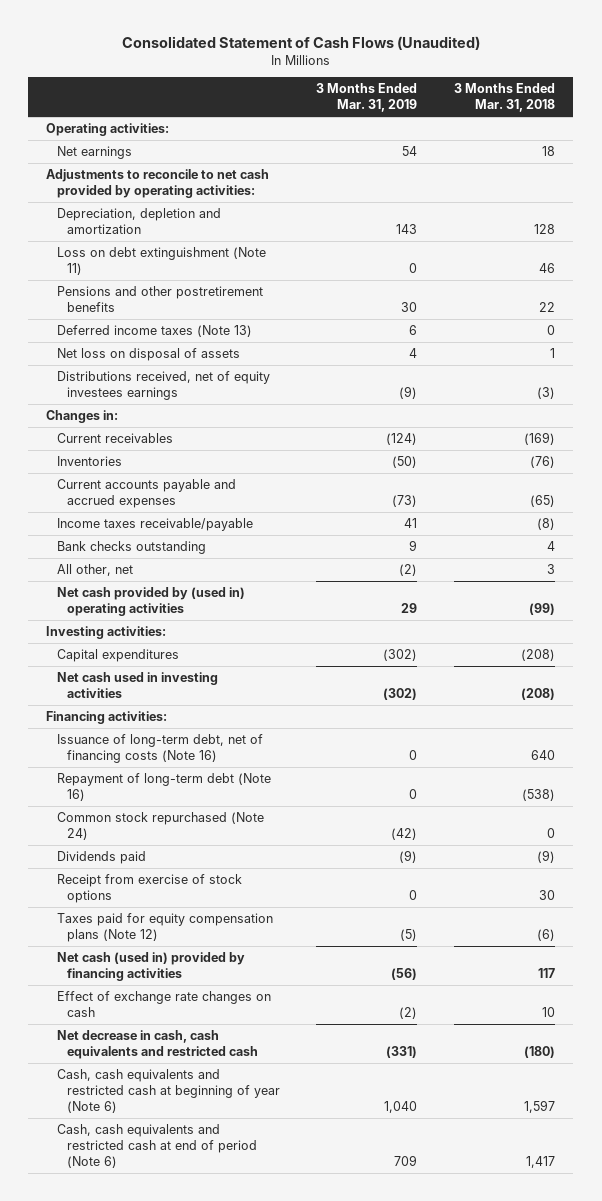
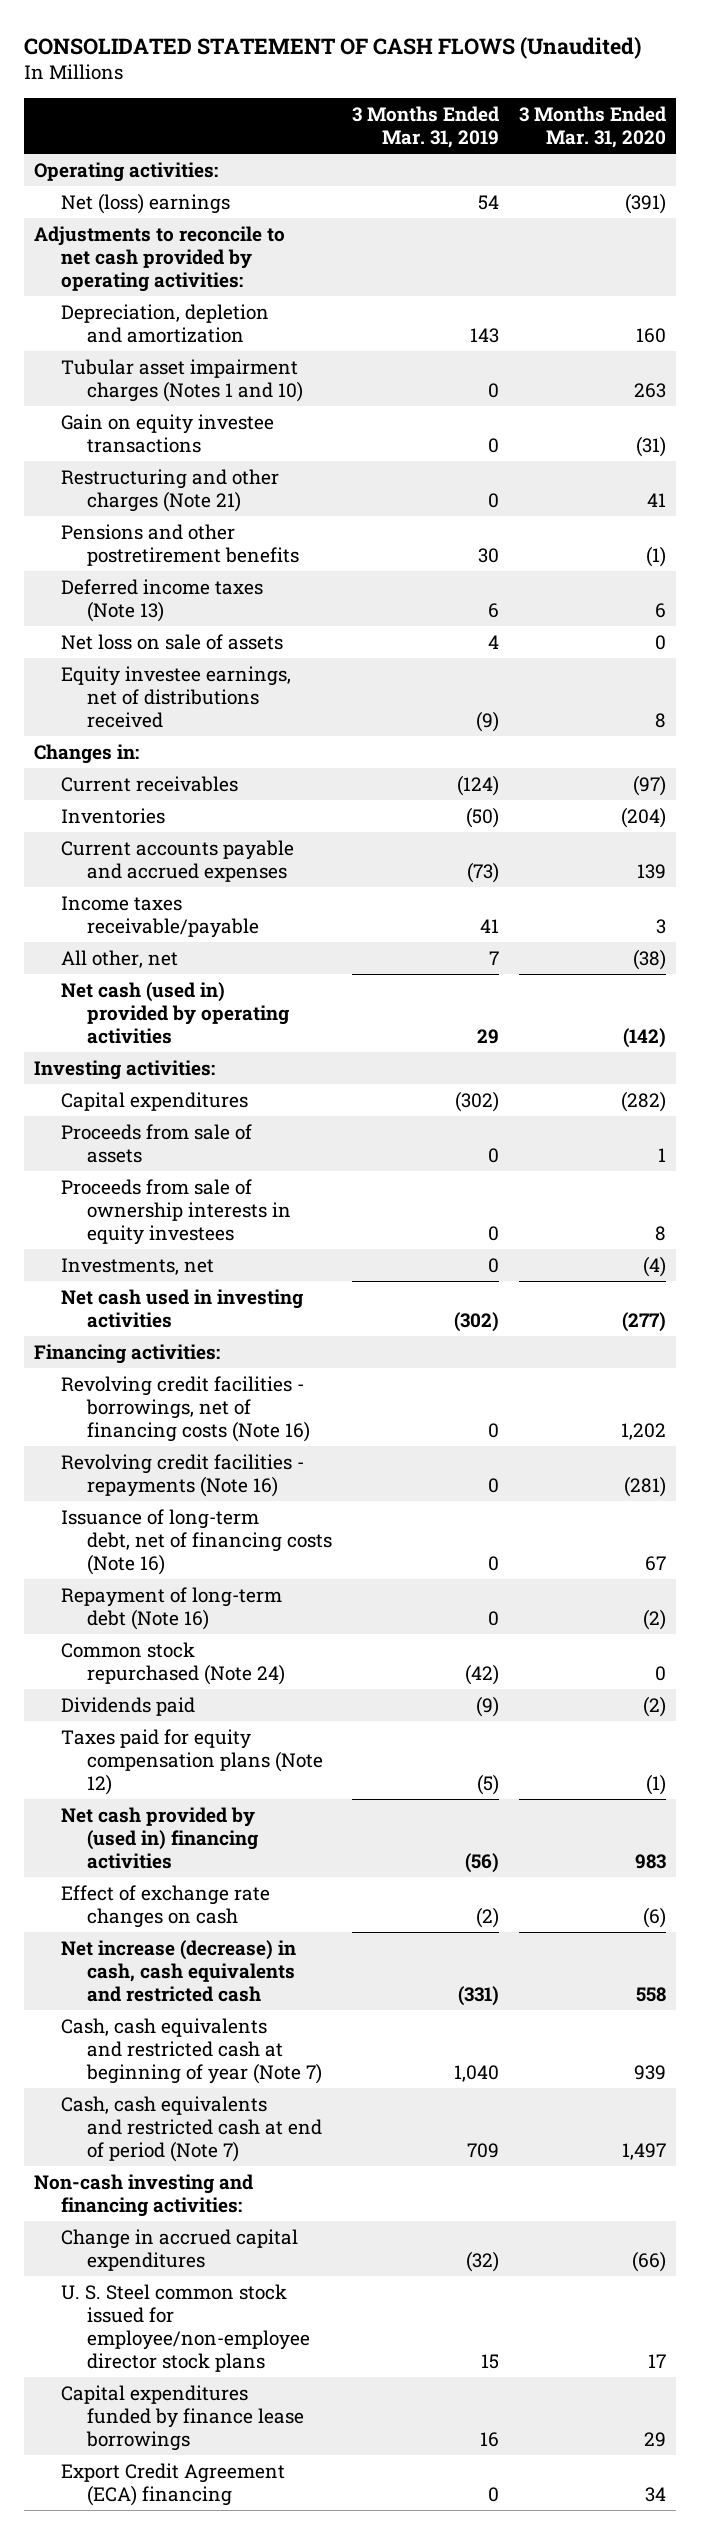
- Consolidated Statement of Cash Flows (Unaudited)
+ CONSOLIDATED STATEMENT OF CASH FLOWS (Unaudited)
- | 3 Months Ended Mar. 31, 2019 | 3 Months Ended Mar. 31, 2018
+ | 3 Months Ended Mar. 31, 2019 | 3 Months Ended Mar. 31, 2020
- Net earnings | 54 | 18
+ Net (loss) earnings | 54 | (391)
- Loss on debt extinguishment (Note 11) | 0 | 46
+ Tubular asset impairment charges (Notes 1 and 10) | 0 | 263
+ Gain on equity investee transactions | 0 | (31)
+ Restructuring and other charges (Note 21) | 0 | 41
- Net loss on disposal of assets | 4 | 1
- Distributions received, net of equity investees earnings | (9) | (3)
+ Net loss on sale of assets | 4 | 0
+ Equity investee earnings, net of distributions received | (9) | 8
- Bank checks outstanding | 9 | 4
- All other, net | (2) | 3
- Net cash provided by (used in) operating activities | 29 | (99)
+ All other, net | 7 | (38)
+ Net cash (used in) provided by operating activities | 29 | (142)
+ Proceeds from sale of assets | 0 | 1
+ Proceeds from sale of ownership interests in equity investees | 0 | 8
+ Investments, net | 0 | (4)
+ Revolving credit facilities - borrowings, net of financing costs (Note 16) | 0 | 1,202
+ Revolving credit facilities - repayments (Note 16) | 0 | (281)
- Receipt from exercise of stock options | 0 | 30
- Net cash (used in) provided by financing activities | (56) | 117
+ Net cash provided by (used in) financing activities | (56) | 983
- Net decrease in cash, cash equivalents and restricted cash | (331) | (180)
- Cash, cash equivalents and restricted cash at beginning of year (Note 6) | 1,040 | 1,597
- Cash, cash equivalents and restricted cash at end of period (Note 6) | 709 | 1,417
+ Net increase (decrease) in cash, cash equivalents and restricted cash | (331) | 558
+ Cash, cash equivalents and restricted cash at beginning of year (Note 7) | 1,040 | 939
+ Cash, cash equivalents and restricted cash at end of period (Note 7) | 709 | 1,497
+ Non-cash investing and financing activities:
+ Change in accrued capital expenditures | (32) | (66)
+ U. S. Steel common stock issued for employee/non-employee director stock plans | 15 | 17
+ Capital expenditures funded by finance lease borrowings | 16 | 29
+ Export Credit Agreement (ECA) financing | 0 | 34

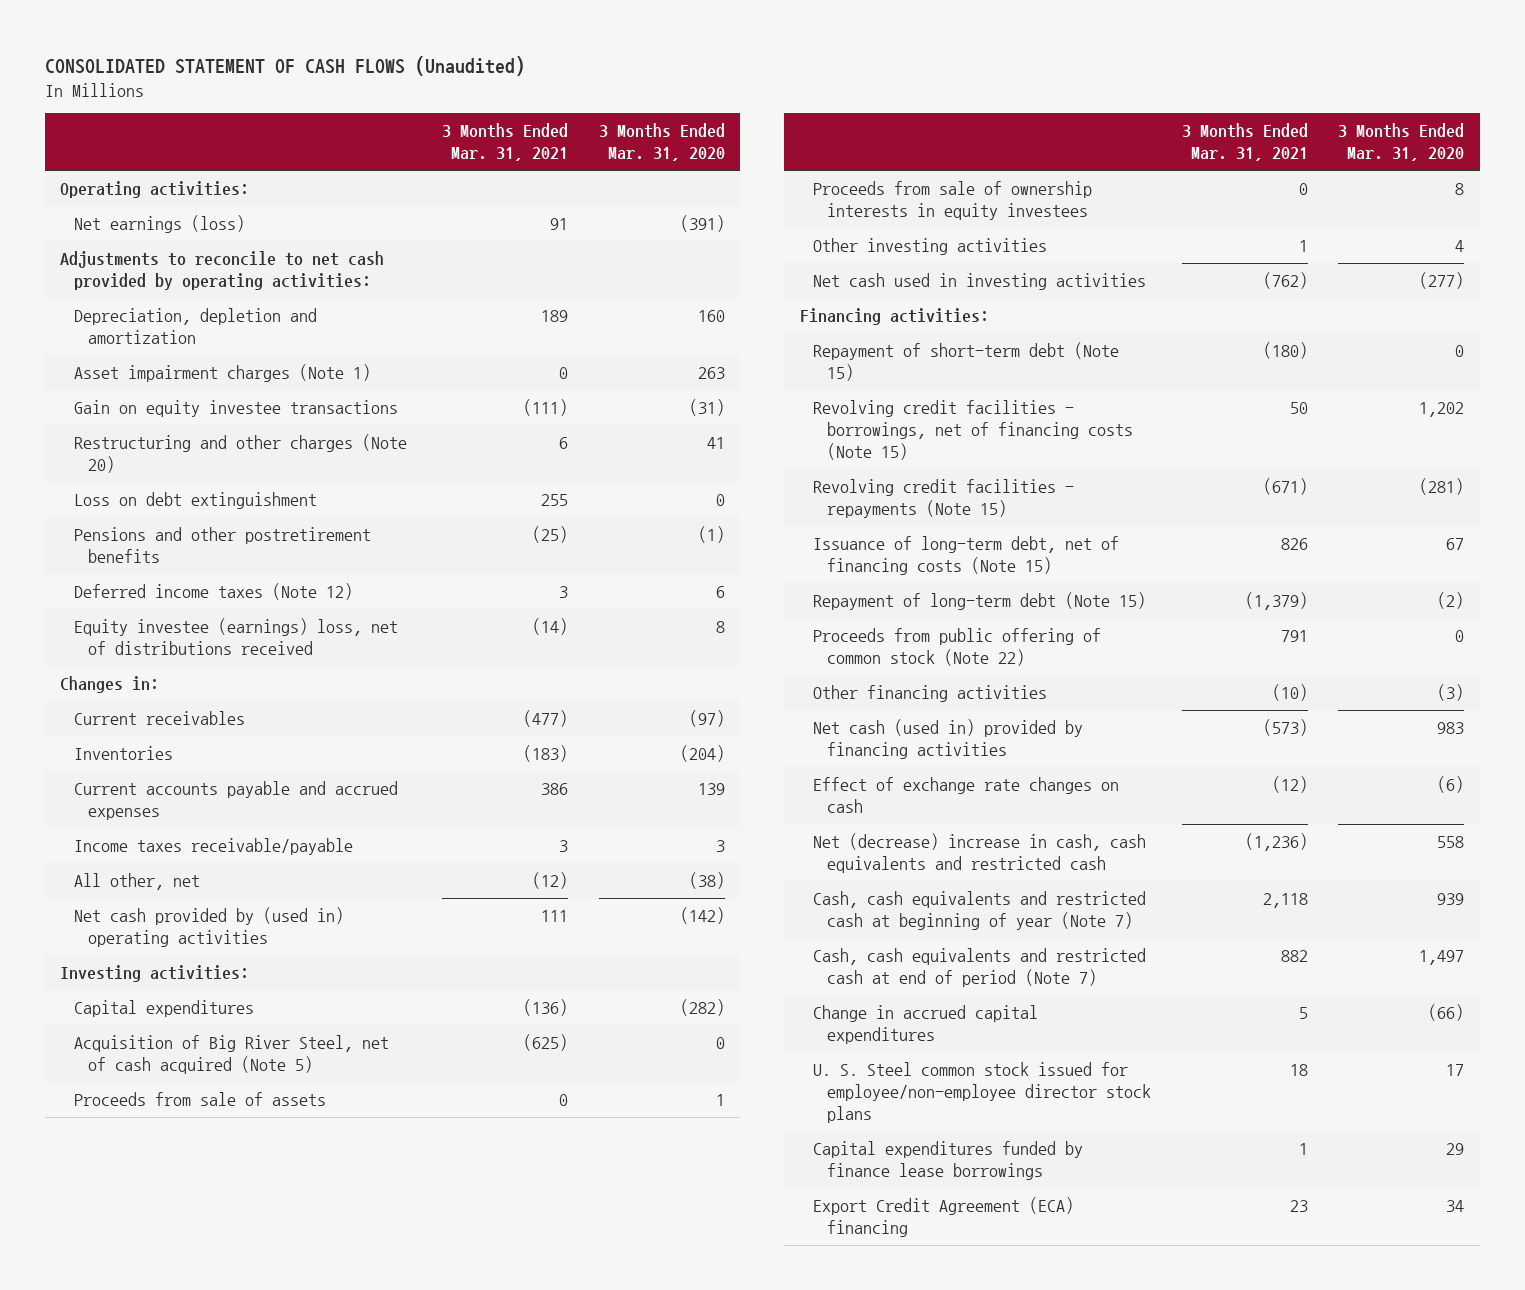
- | 3 Months Ended Mar. 31, 2019 | 3 Months Ended Mar. 31, 2020
+ | 3 Months Ended Mar. 31, 2021 | 3 Months Ended Mar. 31, 2020
- Net (loss) earnings | 54 | (391)
+ Net earnings (loss) | 91 | (391)
- Tubular asset impairment charges (Notes 1 and 10) | 0 | 263
+ Asset impairment charges (Note 1) | 0 | 263
- Restructuring and other charges (Note 21) | 0 | 41
+ Restructuring and other charges (Note 20) | 6 | 41
+ Loss on debt extinguishment | 255 | 0
- Deferred income taxes (Note 13) | 6 | 6
- Net loss on sale of assets | 4 | 0
- Equity investee earnings, net of distributions received | (9) | 8
+ Deferred income taxes (Note 12) | 3 | 6
+ Equity investee (earnings) loss, net of distributions received | (14) | 8
- Net cash (used in) provided by operating activities | 29 | (142)
+ Net cash provided by (used in) operating activities | 111 | (142)
+ Acquisition of Big River Steel, net of cash acquired (Note 5) | (625) | 0
- Investments, net | 0 | (4)
+ Other investing activities | 1 | 4
- Revolving credit facilities - borrowings, net of financing costs (Note 16) | 0 | 1,202
- Revolving credit facilities - repayments (Note 16) | 0 | (281)
- Issuance of long-term debt, net of financing costs (Note 16) | 0 | 67
- Repayment of long-term debt (Note 16) | 0 | (2)
- Common stock repurchased (Note 24) | (42) | 0
- Dividends paid | (9) | (2)
- Taxes paid for equity compensation plans (Note 12) | (5) | (1)
- Net cash provided by (used in) financing activities | (56) | 983
+ Repayment of short-term debt (Note 15) | (180) | 0
+ Revolving credit facilities - borrowings, net of financing costs (Note 15) | 50 | 1,202
+ Revolving credit facilities - repayments (Note 15) | (671) | (281)
+ Issuance of long-term debt, net of financing costs (Note 15) | 826 | 67
+ Repayment of long-term debt (Note 15) | (1,379) | (2)
+ Proceeds from public offering of common stock (Note 22) | 791 | 0
+ Other financing activities | (10) | (3)
+ Net cash (used in) provided by financing activities | (573) | 983
- Net increase (decrease) in cash, cash equivalents and restricted cash | (331) | 558
+ Net (decrease) increase in cash, cash equivalents and restricted cash | (1,236) | 558
- Non-cash investing and financing activities:

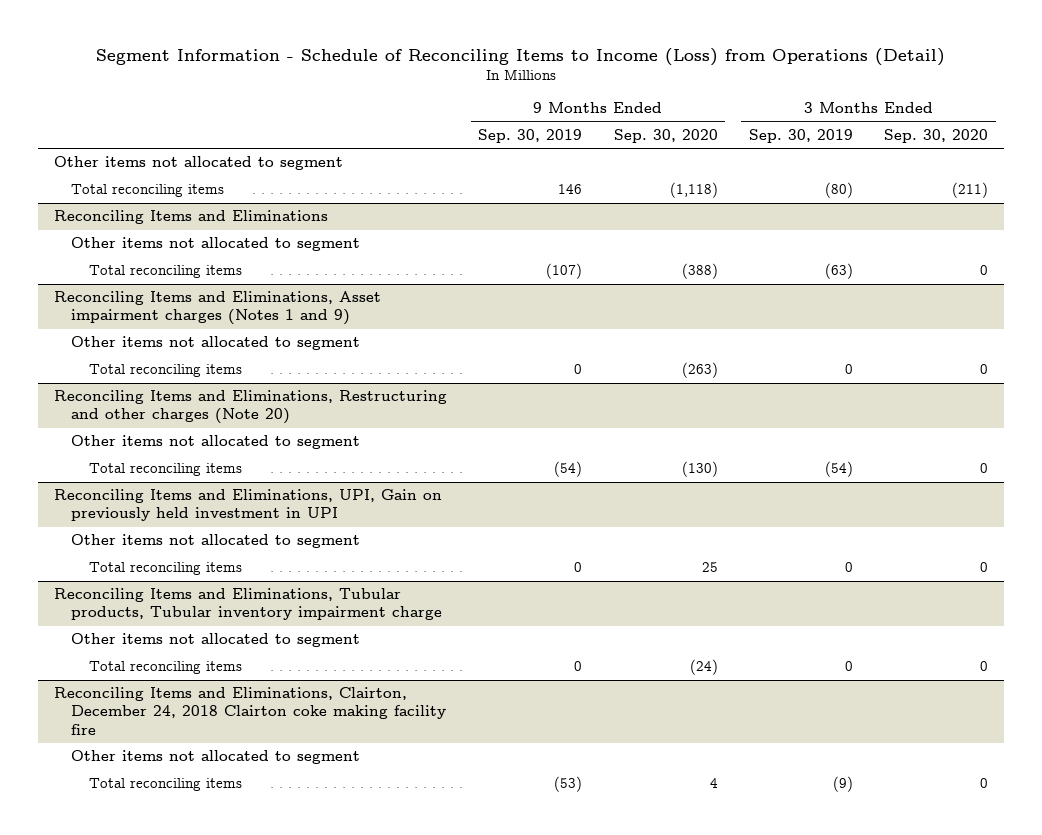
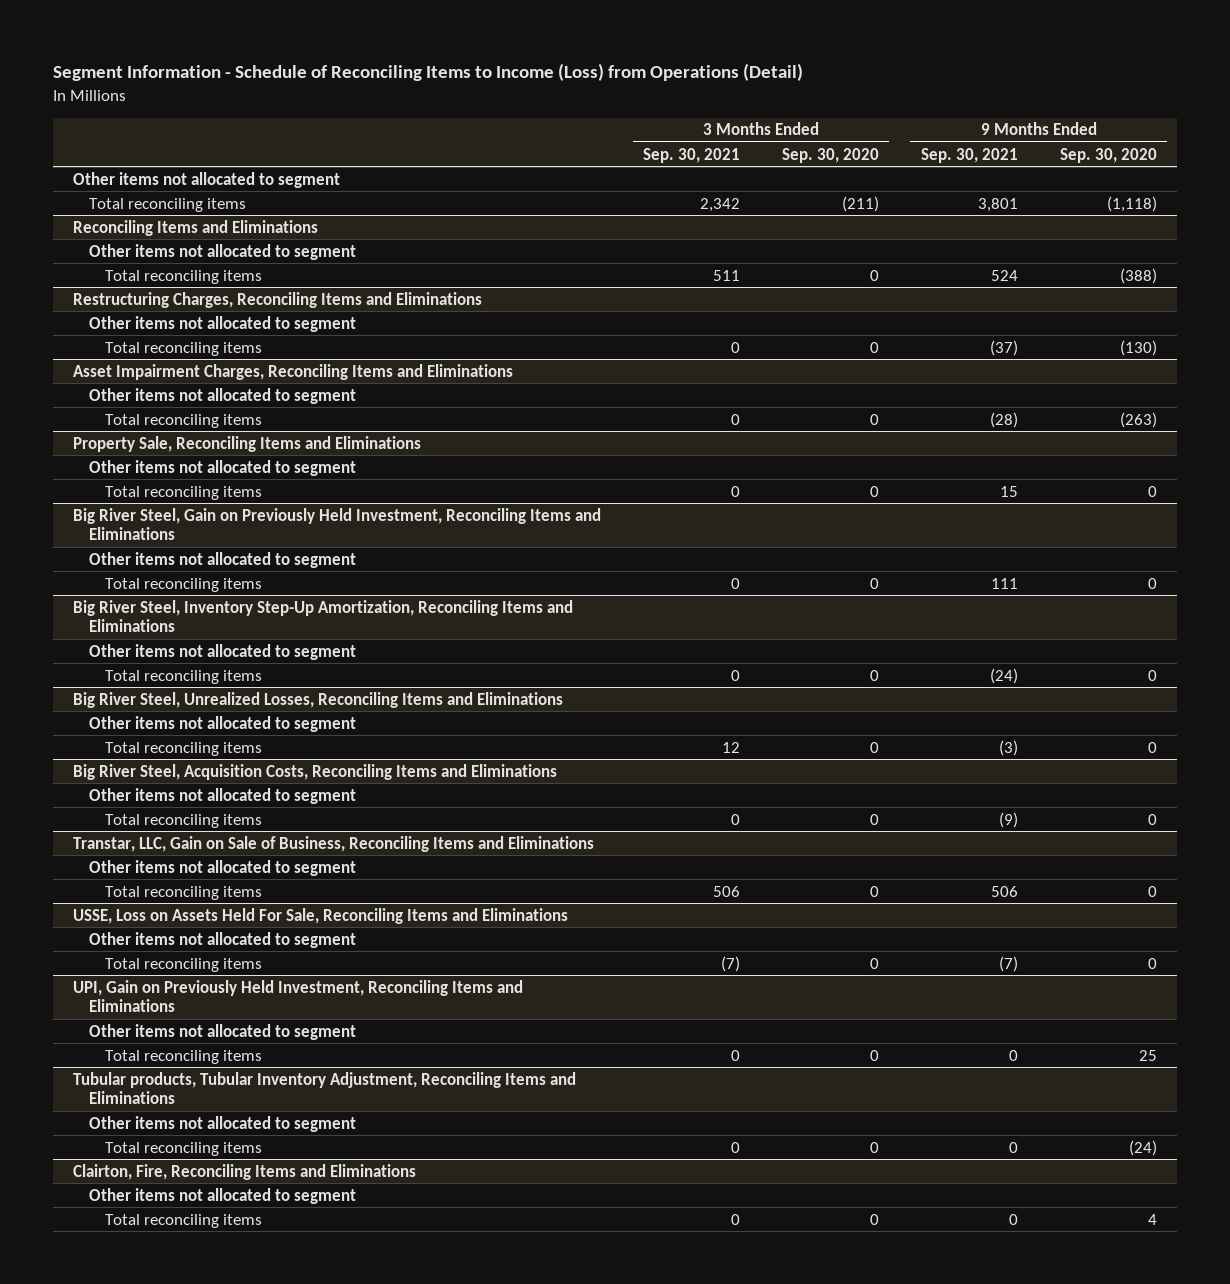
- | 9 Months Ended Sep. 30, 2019 | 9 Months Ended Sep. 30, 2020 | 3 Months Ended Sep. 30, 2019 | 3 Months Ended Sep. 30, 2020
+ | 3 Months Ended Sep. 30, 2021 | 3 Months Ended Sep. 30, 2020 | 9 Months Ended Sep. 30, 2021 | 9 Months Ended Sep. 30, 2020
- Reconciling Items and Eliminations, Asset impairment charges (Notes 1 and 9)
+ Restructuring Charges, Reconciling Items and Eliminations
+ Total reconciling items | 0 | 0 | (37) | (130)
+ Asset Impairment Charges, Reconciling Items and Eliminations
+ Other items not allocated to segment
- Reconciling Items and Eliminations, Restructuring and other charges (Note 20)
+ Property Sale, Reconciling Items and Eliminations
- Total reconciling items | (54) | (130) | (54) | 0
- Reconciling Items and Eliminations, UPI, Gain on previously held investment in UPI
+ Total reconciling items | 0 | 0 | 15 | 0
+ Big River Steel, Gain on Previously Held Investment, Reconciling Items and Eliminations
+ Total reconciling items | 0 | 0 | 111 | 0
+ Big River Steel, Inventory Step-Up Amortization, Reconciling Items and Eliminations
+ Other items not allocated to segment
+ Total reconciling items | 0 | 0 | (24) | 0
+ Big River Steel, Unrealized Losses, Reconciling Items and Eliminations
+ Other items not allocated to segment
+ Total reconciling items | 12 | 0 | (3) | 0
+ Big River Steel, Acquisition Costs, Reconciling Items and Eliminations
+ Other items not allocated to segment
+ Total reconciling items | 0 | 0 | (9) | 0
+ Transtar, LLC, Gain on Sale of Business, Reconciling Items and Eliminations
+ Other items not allocated to segment
+ Total reconciling items | 506 | 0 | 506 | 0
+ USSE, Loss on Assets Held For Sale, Reconciling Items and Eliminations
+ Other items not allocated to segment
+ Total reconciling items | (7) | 0 | (7) | 0
+ UPI, Gain on Previously Held Investment, Reconciling Items and Eliminations
+ Other items not allocated to segment
- Reconciling Items and Eliminations, Tubular products, Tubular inventory impairment charge
+ Tubular products, Tubular Inventory Adjustment, Reconciling Items and Eliminations
- Reconciling Items and Eliminations, Clairton, December 24, 2018 Clairton coke making facility fire
+ Clairton, Fire, Reconciling Items and Eliminations

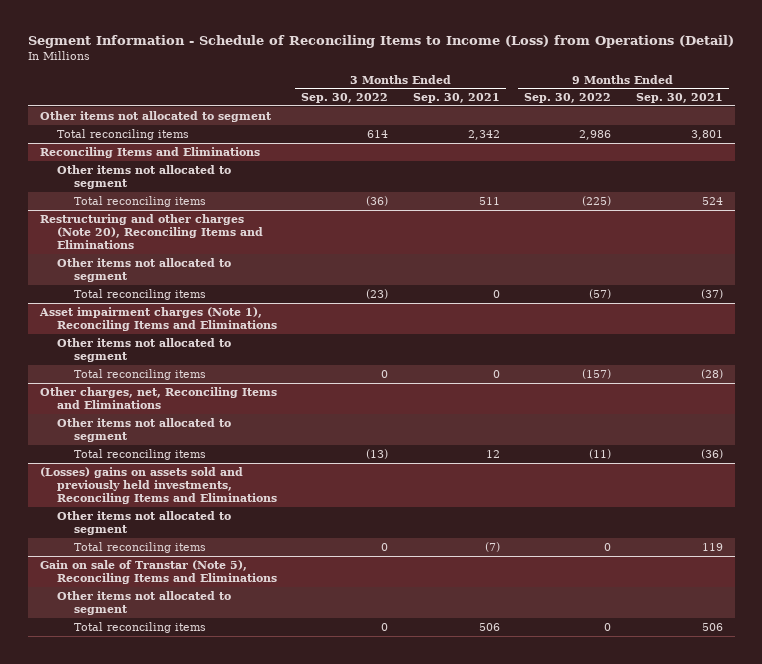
- | 3 Months Ended Sep. 30, 2021 | 3 Months Ended Sep. 30, 2020 | 9 Months Ended Sep. 30, 2021 | 9 Months Ended Sep. 30, 2020
+ | 3 Months Ended Sep. 30, 2022 | 3 Months Ended Sep. 30, 2021 | 9 Months Ended Sep. 30, 2022 | 9 Months Ended Sep. 30, 2021
- Restructuring Charges, Reconciling Items and Eliminations
+ Restructuring and other charges (Note 20), Reconciling Items and Eliminations
- Asset Impairment Charges, Reconciling Items and Eliminations
+ Asset impairment charges (Note 1), Reconciling Items and Eliminations
- Property Sale, Reconciling Items and Eliminations
- Other items not allocated to segment
- Total reconciling items | 0 | 0 | 15 | 0
- Big River Steel, Gain on Previously Held Investment, Reconciling Items and Eliminations
- Other items not allocated to segment
- Total reconciling items | 0 | 0 | 111 | 0
- Big River Steel, Inventory Step-Up Amortization, Reconciling Items and Eliminations
- Other items not allocated to segment
- Total reconciling items | 0 | 0 | (24) | 0
- Big River Steel, Unrealized Losses, Reconciling Items and Eliminations
+ Other charges, net, Reconciling Items and Eliminations
- Total reconciling items | 12 | 0 | (3) | 0
- Big River Steel, Acquisition Costs, Reconciling Items and Eliminations
+ Total reconciling items | (13) | 12 | (11) | (36)
+ (Losses) gains on assets sold and previously held investments, Reconciling Items and Eliminations
- Total reconciling items | 0 | 0 | (9) | 0
- Transtar, LLC, Gain on Sale of Business, Reconciling Items and Eliminations
+ Total reconciling items | 0 | (7) | 0 | 119
+ Gain on sale of Transtar (Note 5), Reconciling Items and Eliminations
- USSE, Loss on Assets Held For Sale, Reconciling Items and Eliminations
- Other items not allocated to segment
- Total reconciling items | (7) | 0 | (7) | 0
- UPI, Gain on Previously Held Investment, Reconciling Items and Eliminations
- Other items not allocated to segment
- Total reconciling items | 0 | 0 | 0 | 25
- Tubular products, Tubular Inventory Adjustment, Reconciling Items and Eliminations
- Other items not allocated to segment
- Total reconciling items | 0 | 0 | 0 | (24)
- Clairton, Fire, Reconciling Items and Eliminations
- Other items not allocated to segment
- Total reconciling items | 0 | 0 | 0 | 4

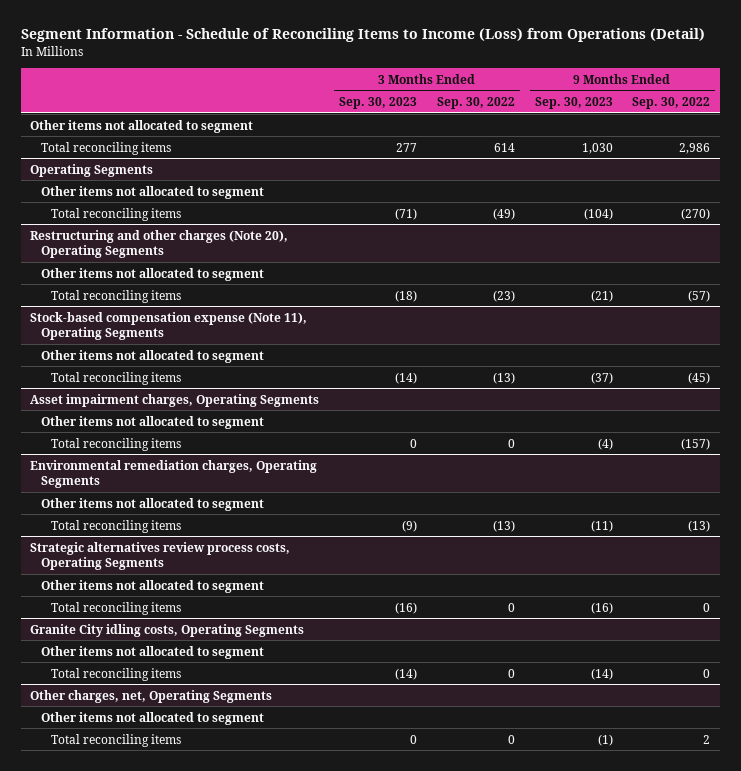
- | 3 Months Ended Sep. 30, 2022 | 3 Months Ended Sep. 30, 2021 | 9 Months Ended Sep. 30, 2022 | 9 Months Ended Sep. 30, 2021
+ | 3 Months Ended Sep. 30, 2023 | 3 Months Ended Sep. 30, 2022 | 9 Months Ended Sep. 30, 2023 | 9 Months Ended Sep. 30, 2022
- Reconciling Items and Eliminations
+ Operating Segments
- Total reconciling items | (36) | 511 | (225) | 524
- Restructuring and other charges (Note 20), Reconciling Items and Eliminations
+ Total reconciling items | (71) | (49) | (104) | (270)
+ Restructuring and other charges (Note 20), Operating Segments
- Asset impairment charges (Note 1), Reconciling Items and Eliminations
+ Stock-based compensation expense (Note 11), Operating Segments
+ Total reconciling items | (14) | (13) | (37) | (45)
+ Asset impairment charges, Operating Segments
+ Other items not allocated to segment
- Other charges, net, Reconciling Items and Eliminations
+ Environmental remediation charges, Operating Segments
- Total reconciling items | (13) | 12 | (11) | (36)
- (Losses) gains on assets sold and previously held investments, Reconciling Items and Eliminations
+ Total reconciling items | (9) | (13) | (11) | (13)
+ Strategic alternatives review process costs, Operating Segments
- Gain on sale of Transtar (Note 5), Reconciling Items and Eliminations
+ Granite City idling costs, Operating Segments
+ Other charges, net, Operating Segments
+ Other items not allocated to segment
+ Total reconciling items | 0 | 0 | (1) | 2

